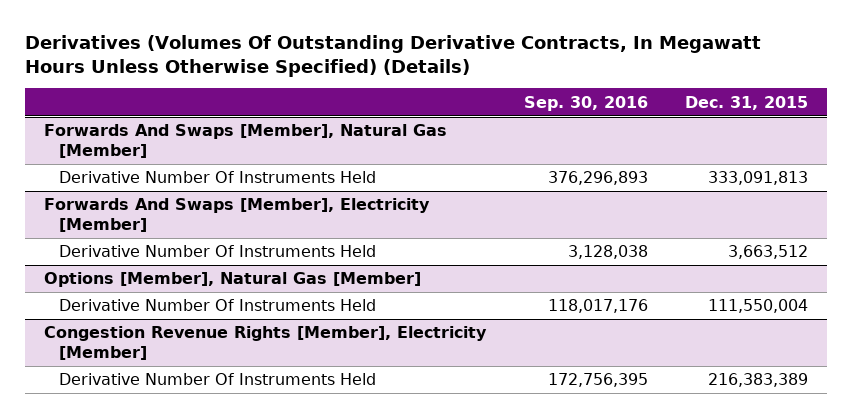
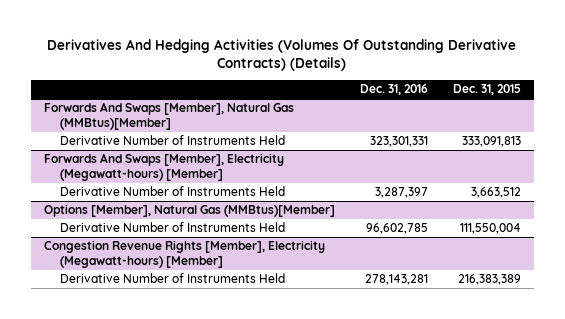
- Derivatives (Volumes Of Outstanding Derivative Contracts, In Megawatt Hours Unless Otherwise Specified) (Details)
+ Derivatives And Hedging Activities (Volumes Of Outstanding Derivative Contracts) (Details)
- | Sep. 30, 2016 | Dec. 31, 2015
+ | Dec. 31, 2016 | Dec. 31, 2015
- Forwards And Swaps [Member], Natural Gas [Member]
- Derivative Number Of Instruments Held | 376,296,893 | 333,091,813
- Forwards And Swaps [Member], Electricity [Member]
- Derivative Number Of Instruments Held | 3,128,038 | 3,663,512
- Options [Member], Natural Gas [Member]
- Derivative Number Of Instruments Held | 118,017,176 | 111,550,004
- Congestion Revenue Rights [Member], Electricity [Member]
- Derivative Number Of Instruments Held | 172,756,395 | 216,383,389
+ Forwards And Swaps [Member], Natural Gas (MMBtus)[Member]
+ Derivative Number of Instruments Held | 323,301,331 | 333,091,813
+ Forwards And Swaps [Member], Electricity (Megawatt-hours) [Member]
+ Derivative Number of Instruments Held | 3,287,397 | 3,663,512
+ Options [Member], Natural Gas (MMBtus)[Member]
+ Derivative Number of Instruments Held | 96,602,785 | 111,550,004
+ Congestion Revenue Rights [Member], Electricity (Megawatt-hours) [Member]
+ Derivative Number of Instruments Held | 278,143,281 | 216,383,389

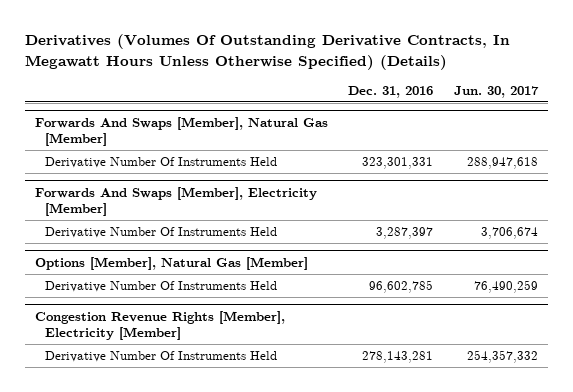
- Derivatives And Hedging Activities (Volumes Of Outstanding Derivative Contracts) (Details)
+ Derivatives (Volumes Of Outstanding Derivative Contracts, In Megawatt Hours Unless Otherwise Specified) (Details)
- | Dec. 31, 2016 | Dec. 31, 2015
+ | Dec. 31, 2016 | Jun. 30, 2017
- Forwards And Swaps [Member], Natural Gas (MMBtus)[Member]
- Derivative Number of Instruments Held | 323,301,331 | 333,091,813
- Forwards And Swaps [Member], Electricity (Megawatt-hours) [Member]
- Derivative Number of Instruments Held | 3,287,397 | 3,663,512
- Options [Member], Natural Gas (MMBtus)[Member]
- Derivative Number of Instruments Held | 96,602,785 | 111,550,004
- Congestion Revenue Rights [Member], Electricity (Megawatt-hours) [Member]
- Derivative Number of Instruments Held | 278,143,281 | 216,383,389
+ Forwards And Swaps [Member], Natural Gas [Member]
+ Derivative Number Of Instruments Held | 323,301,331 | 288,947,618
+ Forwards And Swaps [Member], Electricity [Member]
+ Derivative Number Of Instruments Held | 3,287,397 | 3,706,674
+ Options [Member], Natural Gas [Member]
+ Derivative Number Of Instruments Held | 96,602,785 | 76,490,259
+ Congestion Revenue Rights [Member], Electricity [Member]
+ Derivative Number Of Instruments Held | 278,143,281 | 254,357,332

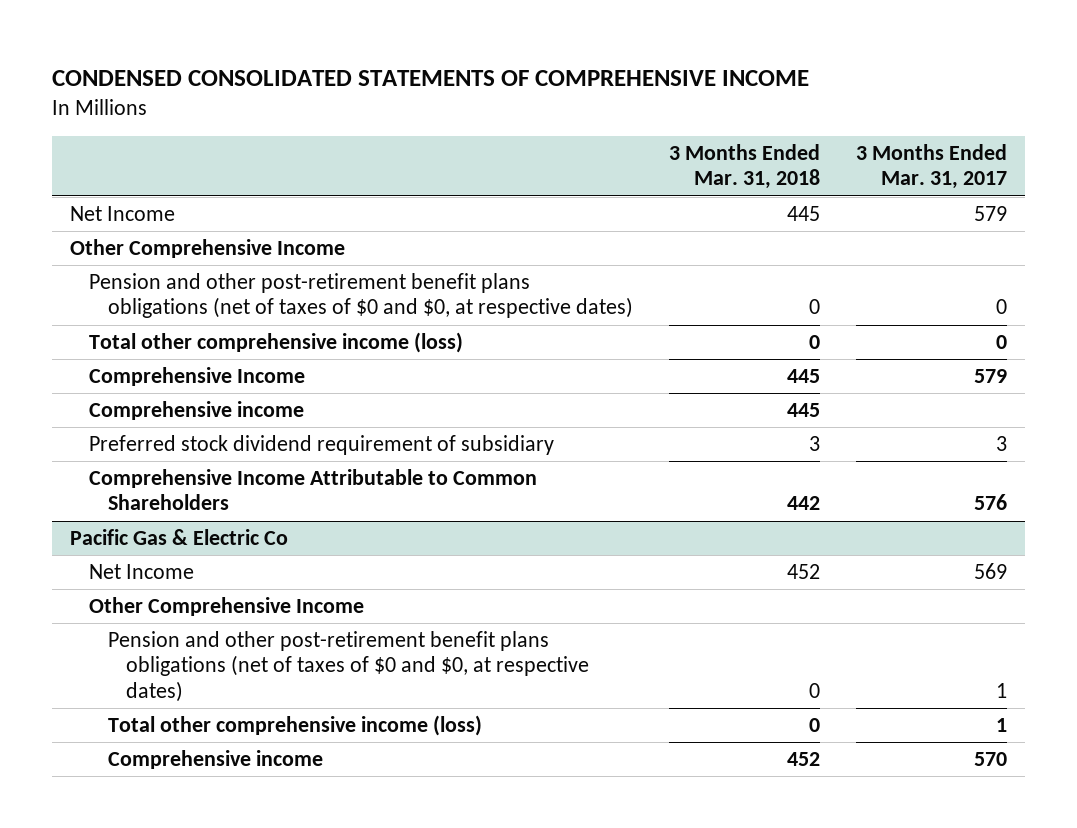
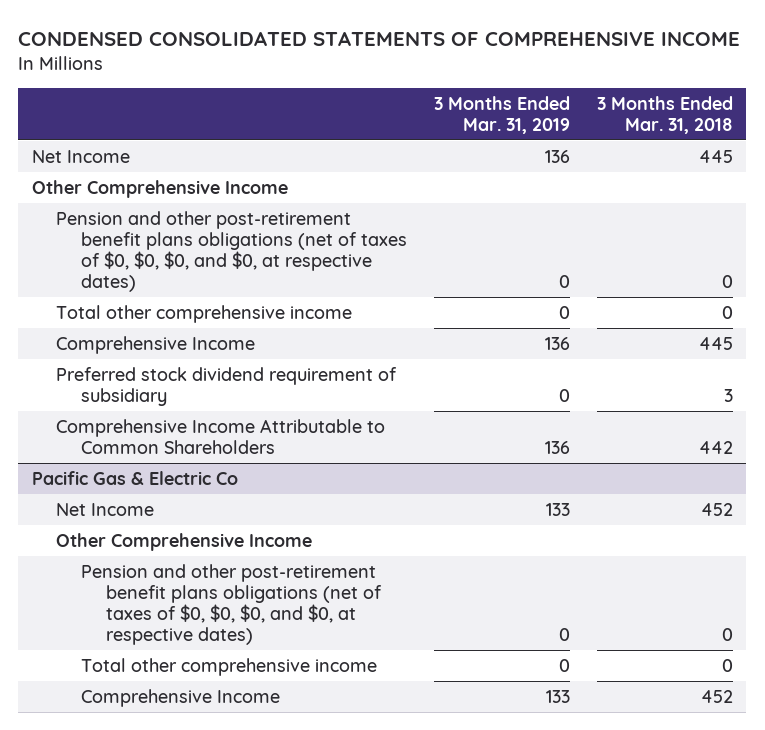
- | 3 Months Ended Mar. 31, 2018 | 3 Months Ended Mar. 31, 2017
+ | 3 Months Ended Mar. 31, 2019 | 3 Months Ended Mar. 31, 2018
- Pension and other post-retirement benefit plans obligations (net of taxes of $0 and $0, at respective dates) | 0 | 0
- Total other comprehensive income (loss) | 0 | 0
+ Pension and other post-retirement benefit plans obligations (net of taxes of $0, $0, $0, and $0, at respective dates) | 0 | 0
+ Total other comprehensive income | 0 | 0
- Comprehensive income | 445 |
@ Pacific Gas & Electric Co
- Pension and other post-retirement benefit plans obligations (net of taxes of $0 and $0, at respective dates) | 0 | 1
- Total other comprehensive income (loss) | 0 | 1
- Comprehensive income | 452 | 570
+ Pension and other post-retirement benefit plans obligations (net of taxes of $0, $0, $0, and $0, at respective dates) | 0 | 0
+ Total other comprehensive income | 0 | 0
+ Comprehensive Income | 133 | 452

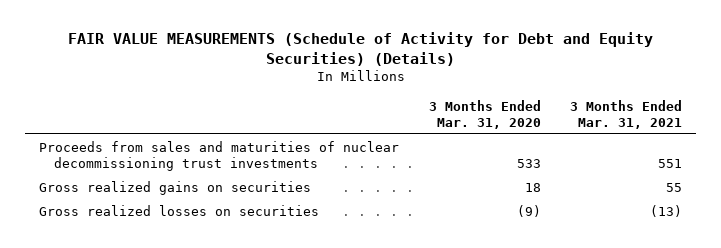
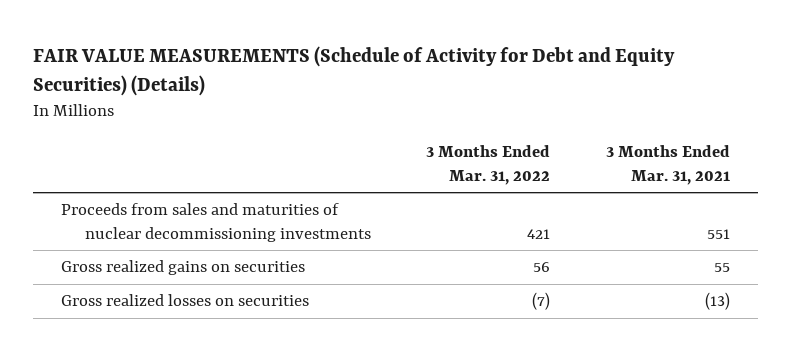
- | 3 Months Ended Mar. 31, 2020 | 3 Months Ended Mar. 31, 2021
+ | 3 Months Ended Mar. 31, 2022 | 3 Months Ended Mar. 31, 2021
- Proceeds from sales and maturities of nuclear decommissioning trust investments | 533 | 551
+ Proceeds from sales and maturities of nuclear decommissioning investments | 421 | 551

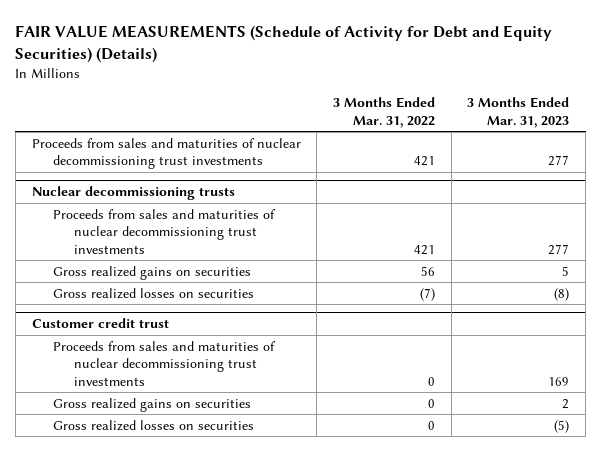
- | 3 Months Ended Mar. 31, 2022 | 3 Months Ended Mar. 31, 2021
+ | 3 Months Ended Mar. 31, 2022 | 3 Months Ended Mar. 31, 2023
- Proceeds from sales and maturities of nuclear decommissioning investments | 421 | 551
+ Proceeds from sales and maturities of nuclear decommissioning trust investments | 421 | 277
+ Nuclear decommissioning trusts
+ Proceeds from sales and maturities of nuclear decommissioning trust investments | 421 | 277
+ Customer credit trust
+ Proceeds from sales and maturities of nuclear decommissioning trust investments | 0 | 169
+ Gross realized gains on securities | 0 | 2
+ Gross realized losses on securities | 0 | (5)

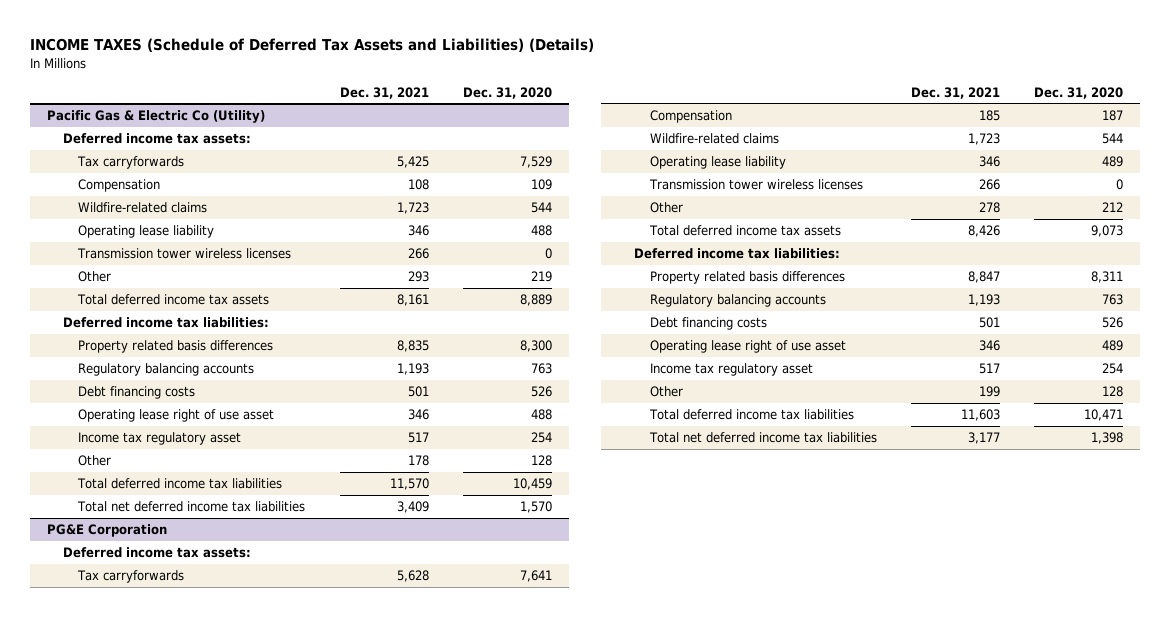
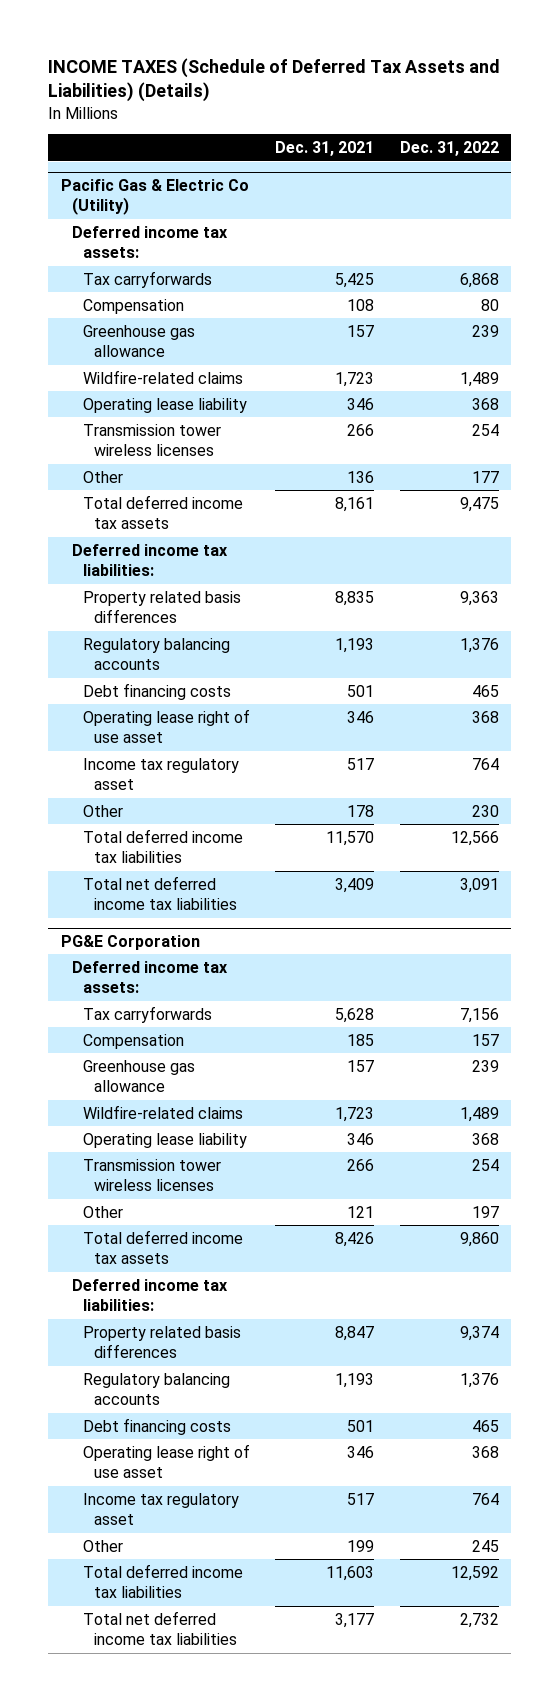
- | Dec. 31, 2021 | Dec. 31, 2020
+ | Dec. 31, 2021 | Dec. 31, 2022
@ Pacific Gas & Electric Co (Utility)
+ Greenhouse gas allowance | 157 | 239
- Other | 293 | 219
+ Other | 136 | 177
@ PG&E Corporation
+ Greenhouse gas allowance | 157 | 239
- Other | 278 | 212
+ Other | 121 | 197

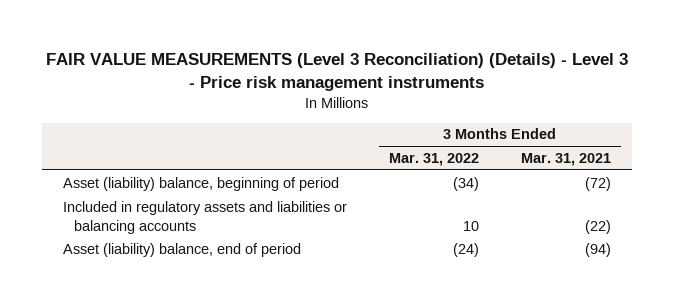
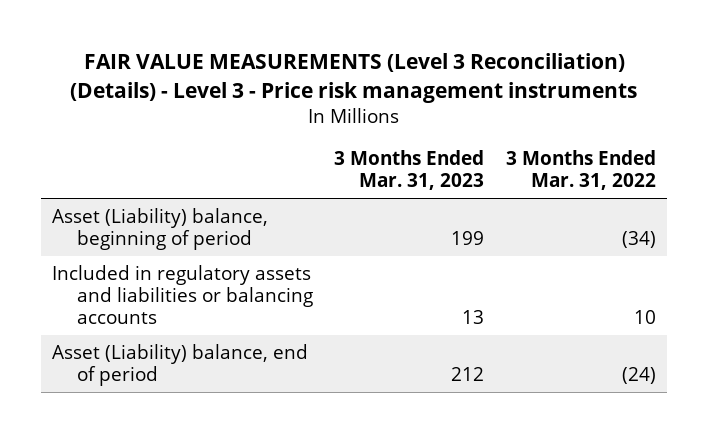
- | 3 Months Ended Mar. 31, 2022 | 3 Months Ended Mar. 31, 2021
+ | 3 Months Ended Mar. 31, 2023 | 3 Months Ended Mar. 31, 2022
- Asset (liability) balance, beginning of period | (34) | (72)
+ Asset (Liability) balance, beginning of period | 199 | (34)
- Asset (liability) balance, end of period | (24) | (94)
+ Asset (Liability) balance, end of period | 212 | (24)

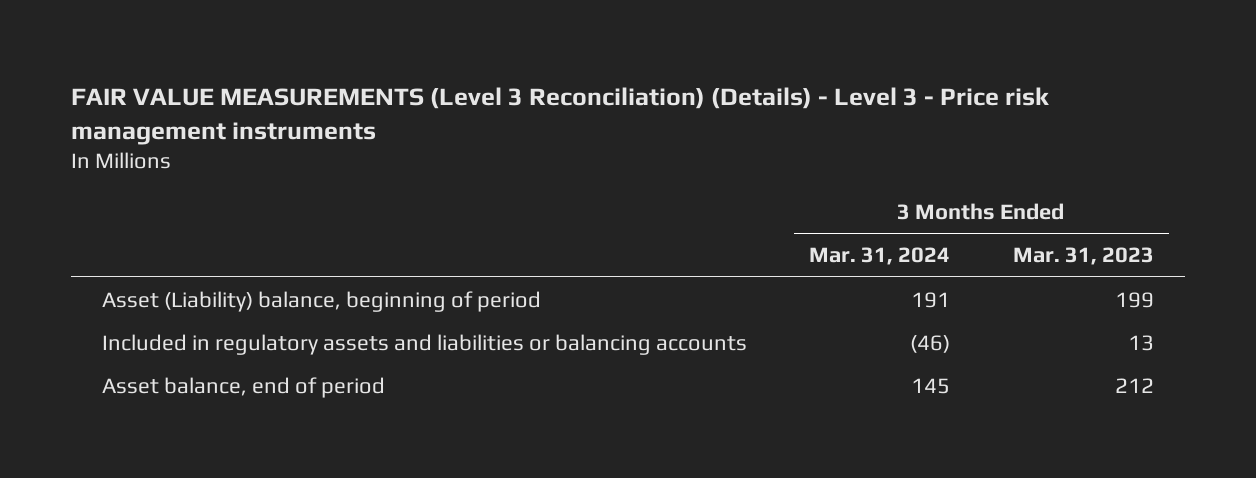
- | 3 Months Ended Mar. 31, 2023 | 3 Months Ended Mar. 31, 2022
+ | 3 Months Ended Mar. 31, 2024 | 3 Months Ended Mar. 31, 2023
- Asset (Liability) balance, end of period | 212 | (24)
+ Asset balance, end of period | 145 | 212

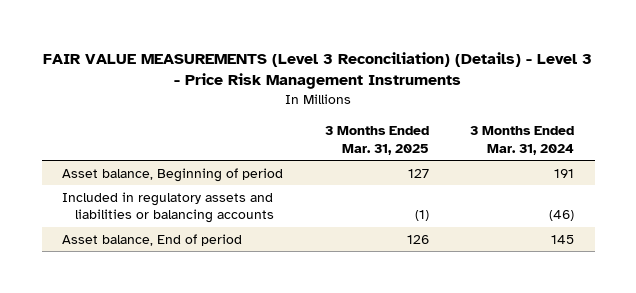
- FAIR VALUE MEASUREMENTS (Level 3 Reconciliation) (Details) - Level 3 - Price risk management instruments
+ FAIR VALUE MEASUREMENTS (Level 3 Reconciliation) (Details) - Level 3 - Price Risk Management Instruments
- | 3 Months Ended Mar. 31, 2024 | 3 Months Ended Mar. 31, 2023
+ | 3 Months Ended Mar. 31, 2025 | 3 Months Ended Mar. 31, 2024
- Asset (Liability) balance, beginning of period | 191 | 199
+ Asset balance, Beginning of period | 127 | 191
- Asset balance, end of period | 145 | 212
+ Asset balance, End of period | 126 | 145

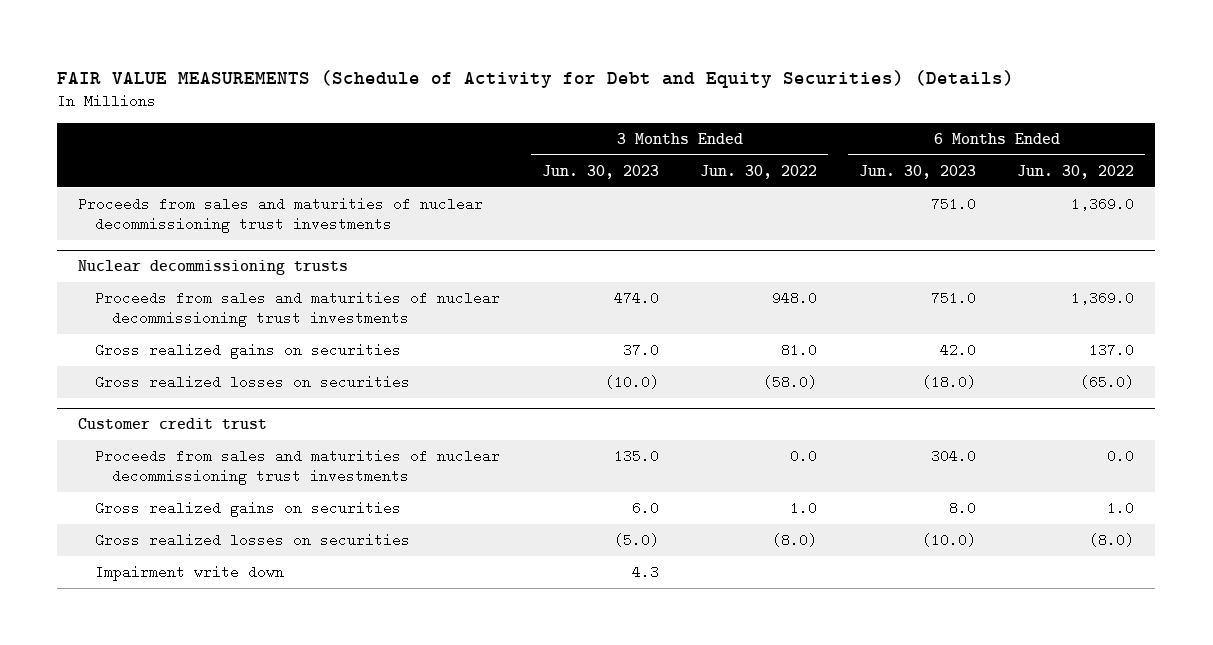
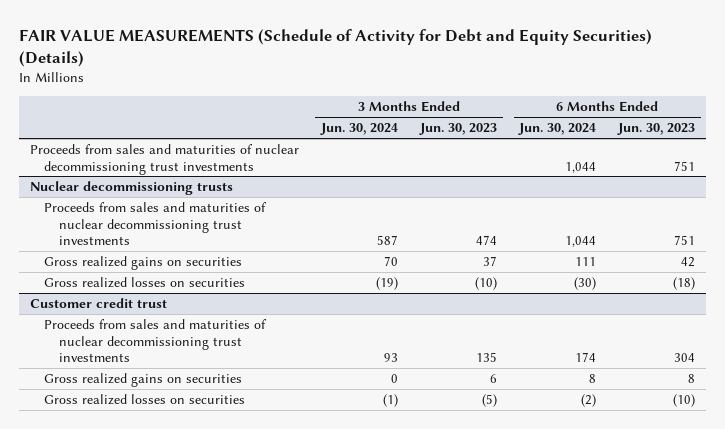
- | 3 Months Ended Jun. 30, 2023 | 3 Months Ended Jun. 30, 2022 | 6 Months Ended Jun. 30, 2023 | 6 Months Ended Jun. 30, 2022
+ | 3 Months Ended Jun. 30, 2024 | 3 Months Ended Jun. 30, 2023 | 6 Months Ended Jun. 30, 2024 | 6 Months Ended Jun. 30, 2023
- Proceeds from sales and maturities of nuclear decommissioning trust investments | | | 751.0 | 1,369.0
+ Proceeds from sales and maturities of nuclear decommissioning trust investments | | | 1,044 | 751
@ Nuclear decommissioning trusts
- Proceeds from sales and maturities of nuclear decommissioning trust investments | 474.0 | 948.0 | 751.0 | 1,369.0
- Gross realized gains on securities | 37.0 | 81.0 | 42.0 | 137.0
- Gross realized losses on securities | (10.0) | (58.0) | (18.0) | (65.0)
+ Proceeds from sales and maturities of nuclear decommissioning trust investments | 587 | 474 | 1,044 | 751
+ Gross realized gains on securities | 70 | 37 | 111 | 42
+ Gross realized losses on securities | (19) | (10) | (30) | (18)
@ Customer credit trust
- Proceeds from sales and maturities of nuclear decommissioning trust investments | 135.0 | 0.0 | 304.0 | 0.0
- Gross realized gains on securities | 6.0 | 1.0 | 8.0 | 1.0
- Gross realized losses on securities | (5.0) | (8.0) | (10.0) | (8.0)
- Impairment write down | 4.3 | | |
+ Proceeds from sales and maturities of nuclear decommissioning trust investments | 93 | 135 | 174 | 304
+ Gross realized gains on securities | 0 | 6 | 8 | 8
+ Gross realized losses on securities | (1) | (5) | (2) | (10)

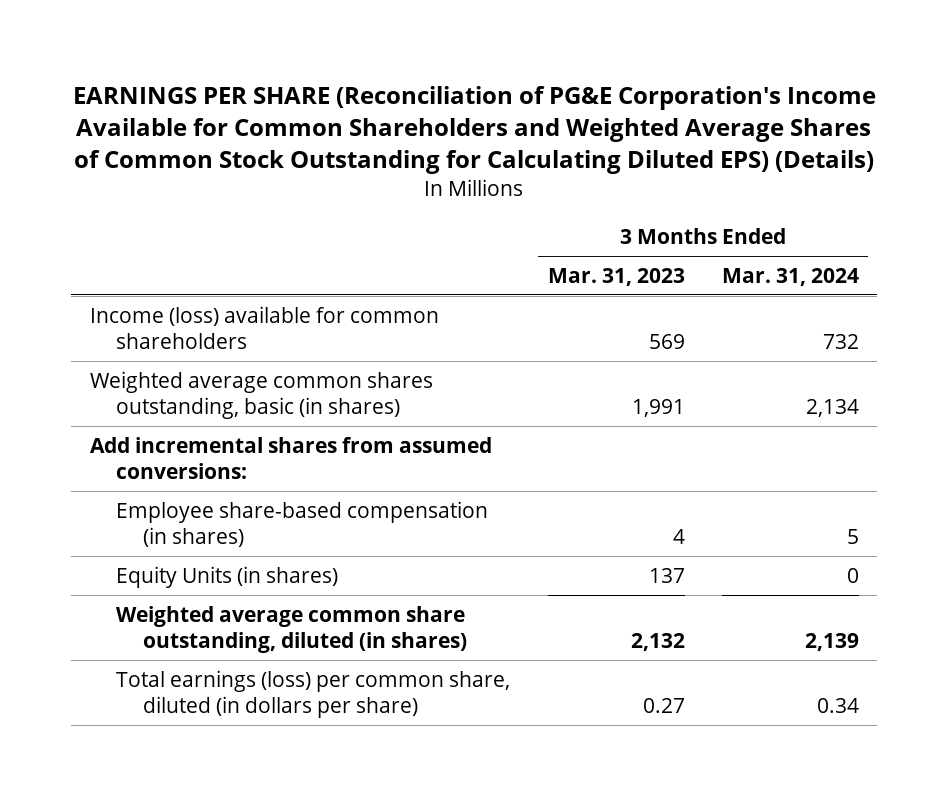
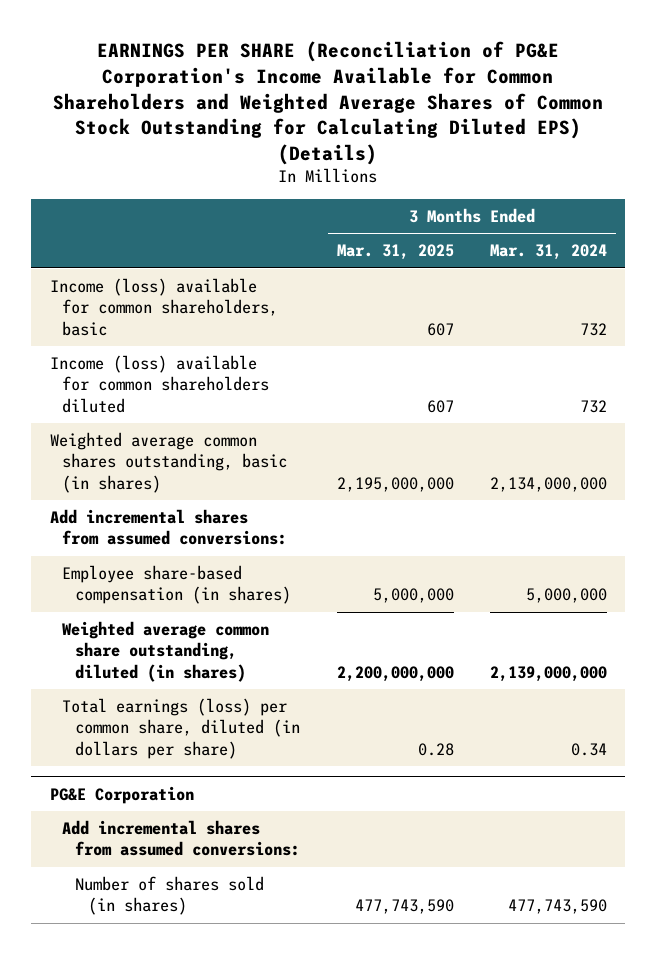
- | 3 Months Ended Mar. 31, 2023 | 3 Months Ended Mar. 31, 2024
+ | 3 Months Ended Mar. 31, 2025 | 3 Months Ended Mar. 31, 2024
- Income (loss) available for common shareholders | 569 | 732
- Weighted average common shares outstanding, basic (in shares) | 1,991 | 2,134
+ Income (loss) available for common shareholders, basic | 607 | 732
+ Income (loss) available for common shareholders diluted | 607 | 732
+ Weighted average common shares outstanding, basic (in shares) | 2,195,000,000 | 2,134,000,000
- Employee share-based compensation (in shares) | 4 | 5
- Equity Units (in shares) | 137 | 0
- Weighted average common share outstanding, diluted (in shares) | 2,132 | 2,139
+ Employee share-based compensation (in shares) | 5,000,000 | 5,000,000
+ Weighted average common share outstanding, diluted (in shares) | 2,200,000,000 | 2,139,000,000
+ PG&E Corporation
+ Add incremental shares from assumed conversions:
+ Number of shares sold (in shares) | 477,743,590 | 477,743,590

